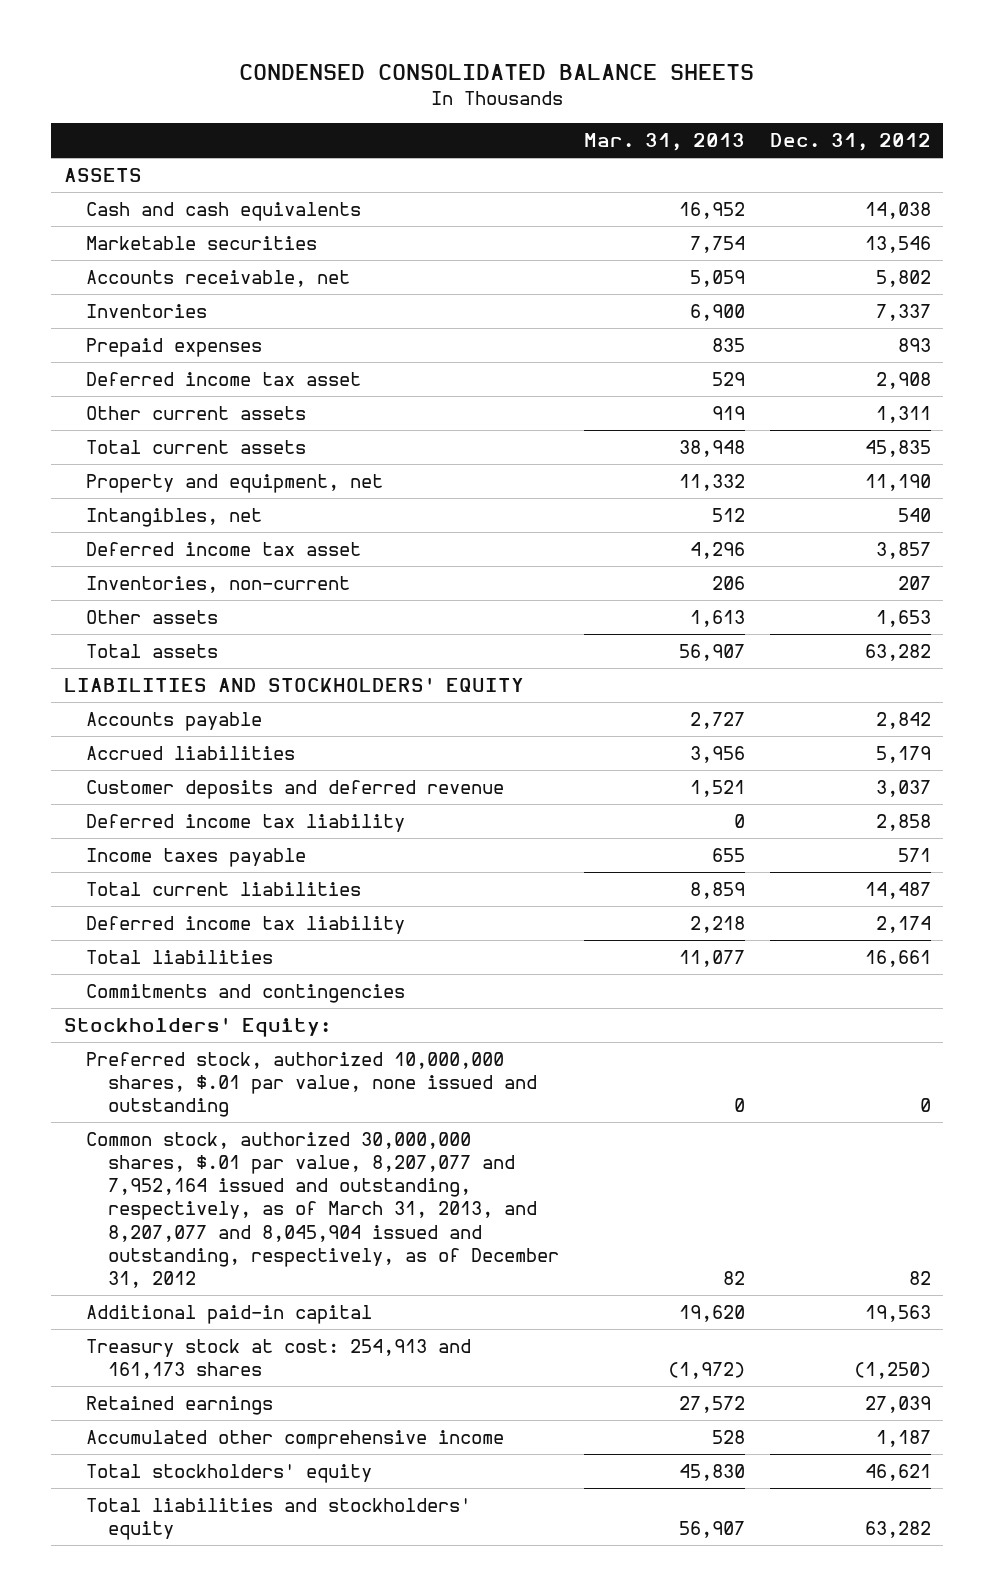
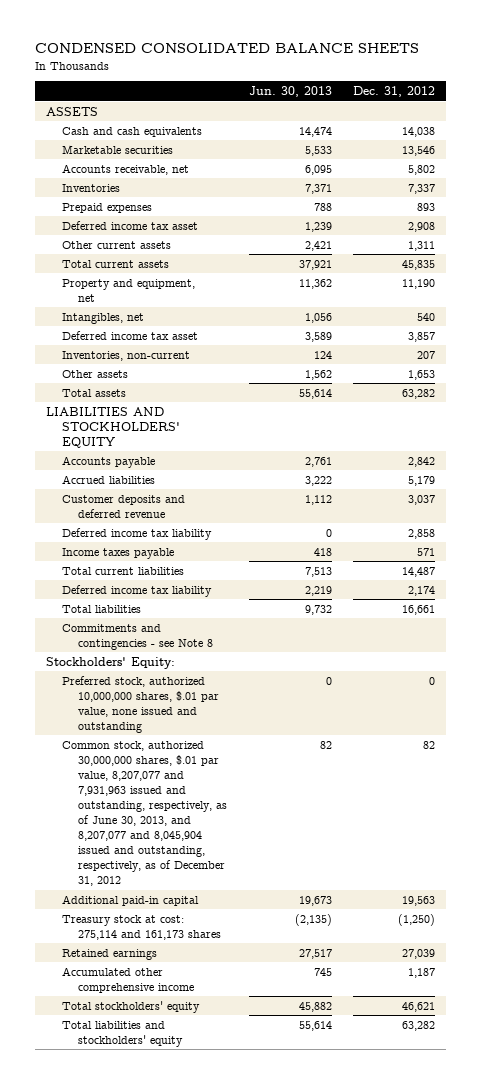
- | Mar. 31, 2013 | Dec. 31, 2012
+ | Jun. 30, 2013 | Dec. 31, 2012
- Commitments and contingencies
+ Commitments and contingencies - see Note 8
- Common stock, authorized 30,000,000 shares, $.01 par value, 8,207,077 and 7,952,164 issued and outstanding, respectively, as of March 31, 2013, and 8,207,077 and 8,045,904 issued and outstanding, respectively, as of December 31, 2012 | 82 | 82
+ Common stock, authorized 30,000,000 shares, $.01 par value, 8,207,077 and 7,931,963 issued and outstanding, respectively, as of June 30, 2013, and 8,207,077 and 8,045,904 issued and outstanding, respectively, as of December 31, 2012 | 82 | 82
- Treasury stock at cost: 254,913 and 161,173 shares | (1,972) | (1,250)
+ Treasury stock at cost: 275,114 and 161,173 shares | (2,135) | (1,250)

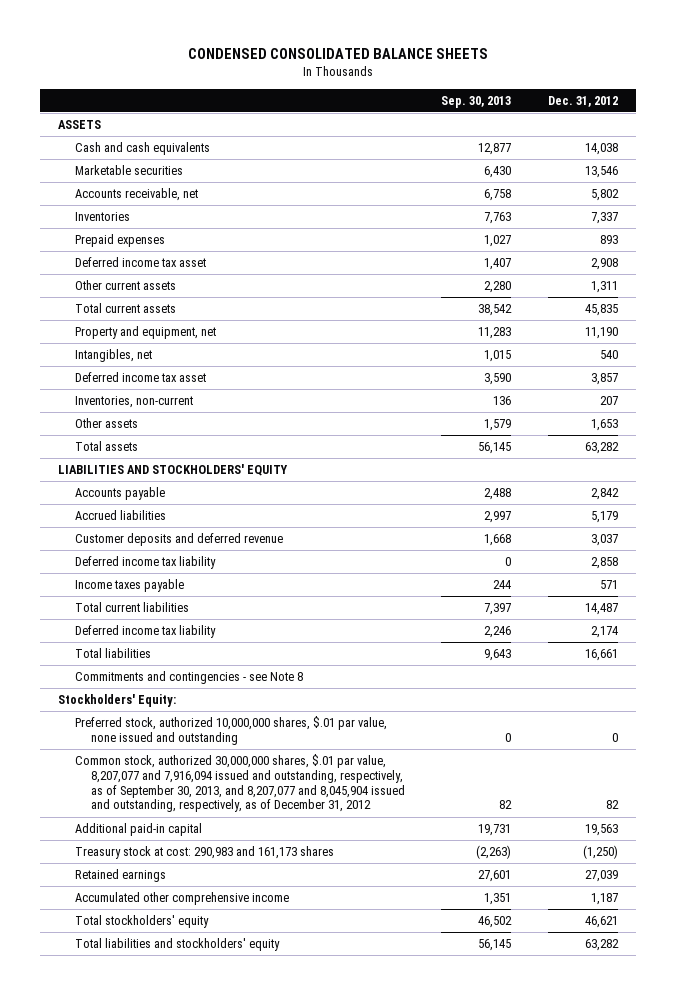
- | Jun. 30, 2013 | Dec. 31, 2012
+ | Sep. 30, 2013 | Dec. 31, 2012
- Common stock, authorized 30,000,000 shares, $.01 par value, 8,207,077 and 7,931,963 issued and outstanding, respectively, as of June 30, 2013, and 8,207,077 and 8,045,904 issued and outstanding, respectively, as of December 31, 2012 | 82 | 82
+ Common stock, authorized 30,000,000 shares, $.01 par value, 8,207,077 and 7,916,094 issued and outstanding, respectively, as of September 30, 2013, and 8,207,077 and 8,045,904 issued and outstanding, respectively, as of December 31, 2012 | 82 | 82
- Treasury stock at cost: 275,114 and 161,173 shares | (2,135) | (1,250)
+ Treasury stock at cost: 290,983 and 161,173 shares | (2,263) | (1,250)

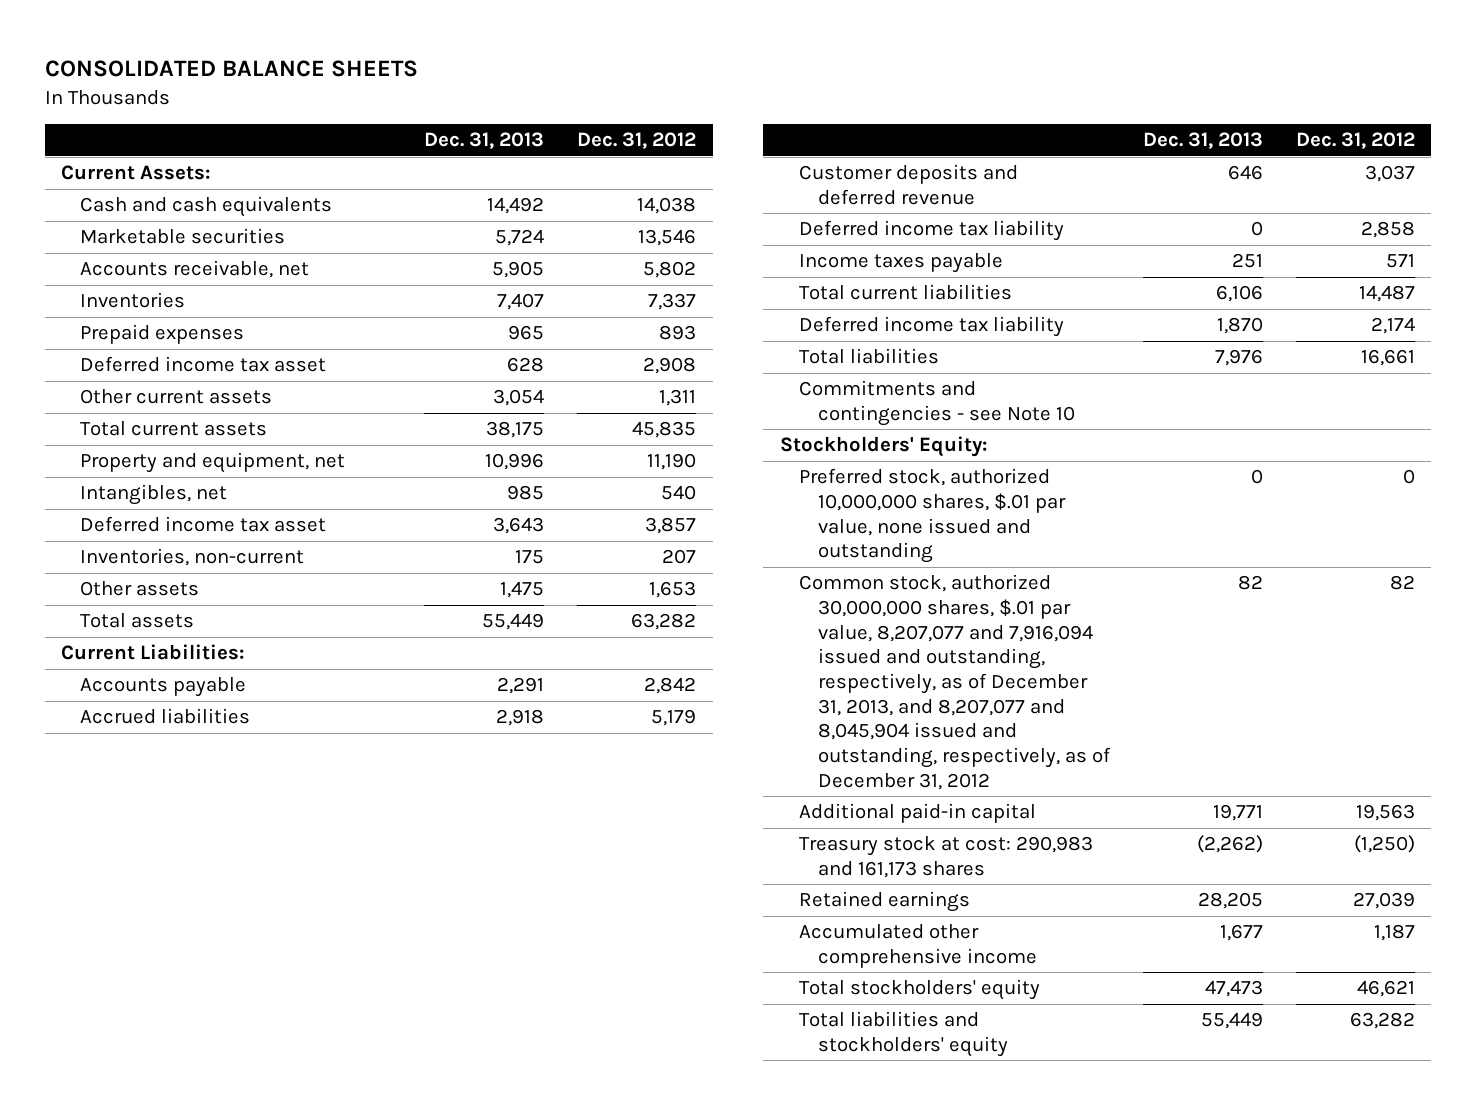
- CONDENSED CONSOLIDATED BALANCE SHEETS
+ CONSOLIDATED BALANCE SHEETS
- | Sep. 30, 2013 | Dec. 31, 2012
+ | Dec. 31, 2013 | Dec. 31, 2012
- ASSETS
+ Current Assets:
- LIABILITIES AND STOCKHOLDERS' EQUITY
+ Current Liabilities:
- Commitments and contingencies - see Note 8
+ Commitments and contingencies - see Note 10
- Common stock, authorized 30,000,000 shares, $.01 par value, 8,207,077 and 7,916,094 issued and outstanding, respectively, as of September 30, 2013, and 8,207,077 and 8,045,904 issued and outstanding, respectively, as of December 31, 2012 | 82 | 82
+ Common stock, authorized 30,000,000 shares, $.01 par value, 8,207,077 and 7,916,094 issued and outstanding, respectively, as of December 31, 2013, and 8,207,077 and 8,045,904 issued and outstanding, respectively, as of December 31, 2012 | 82 | 82

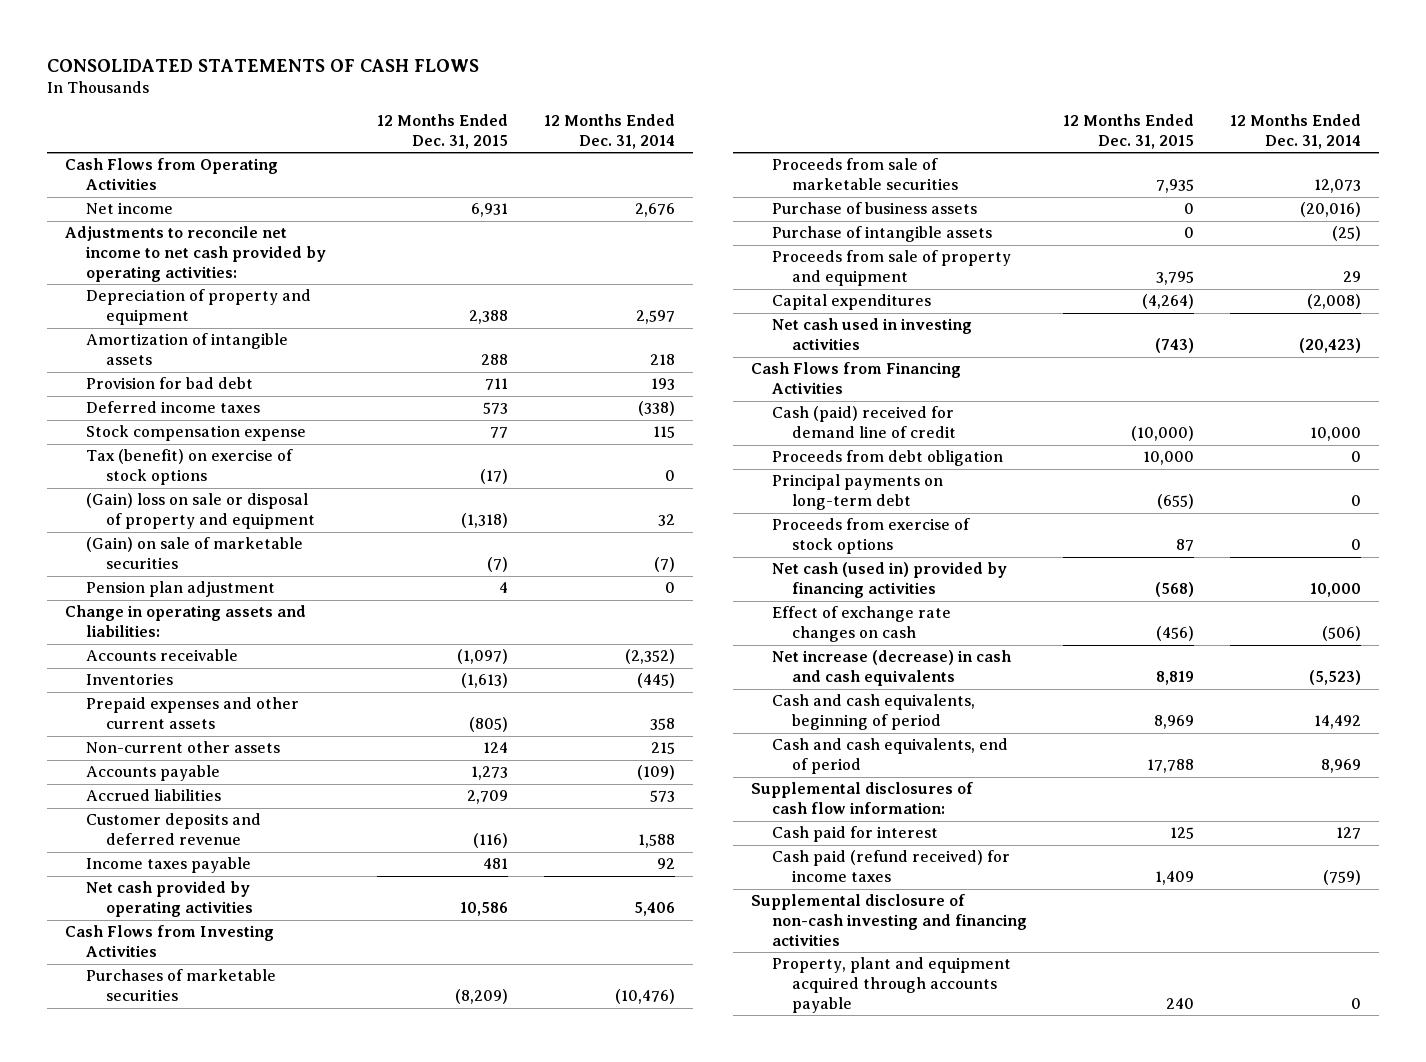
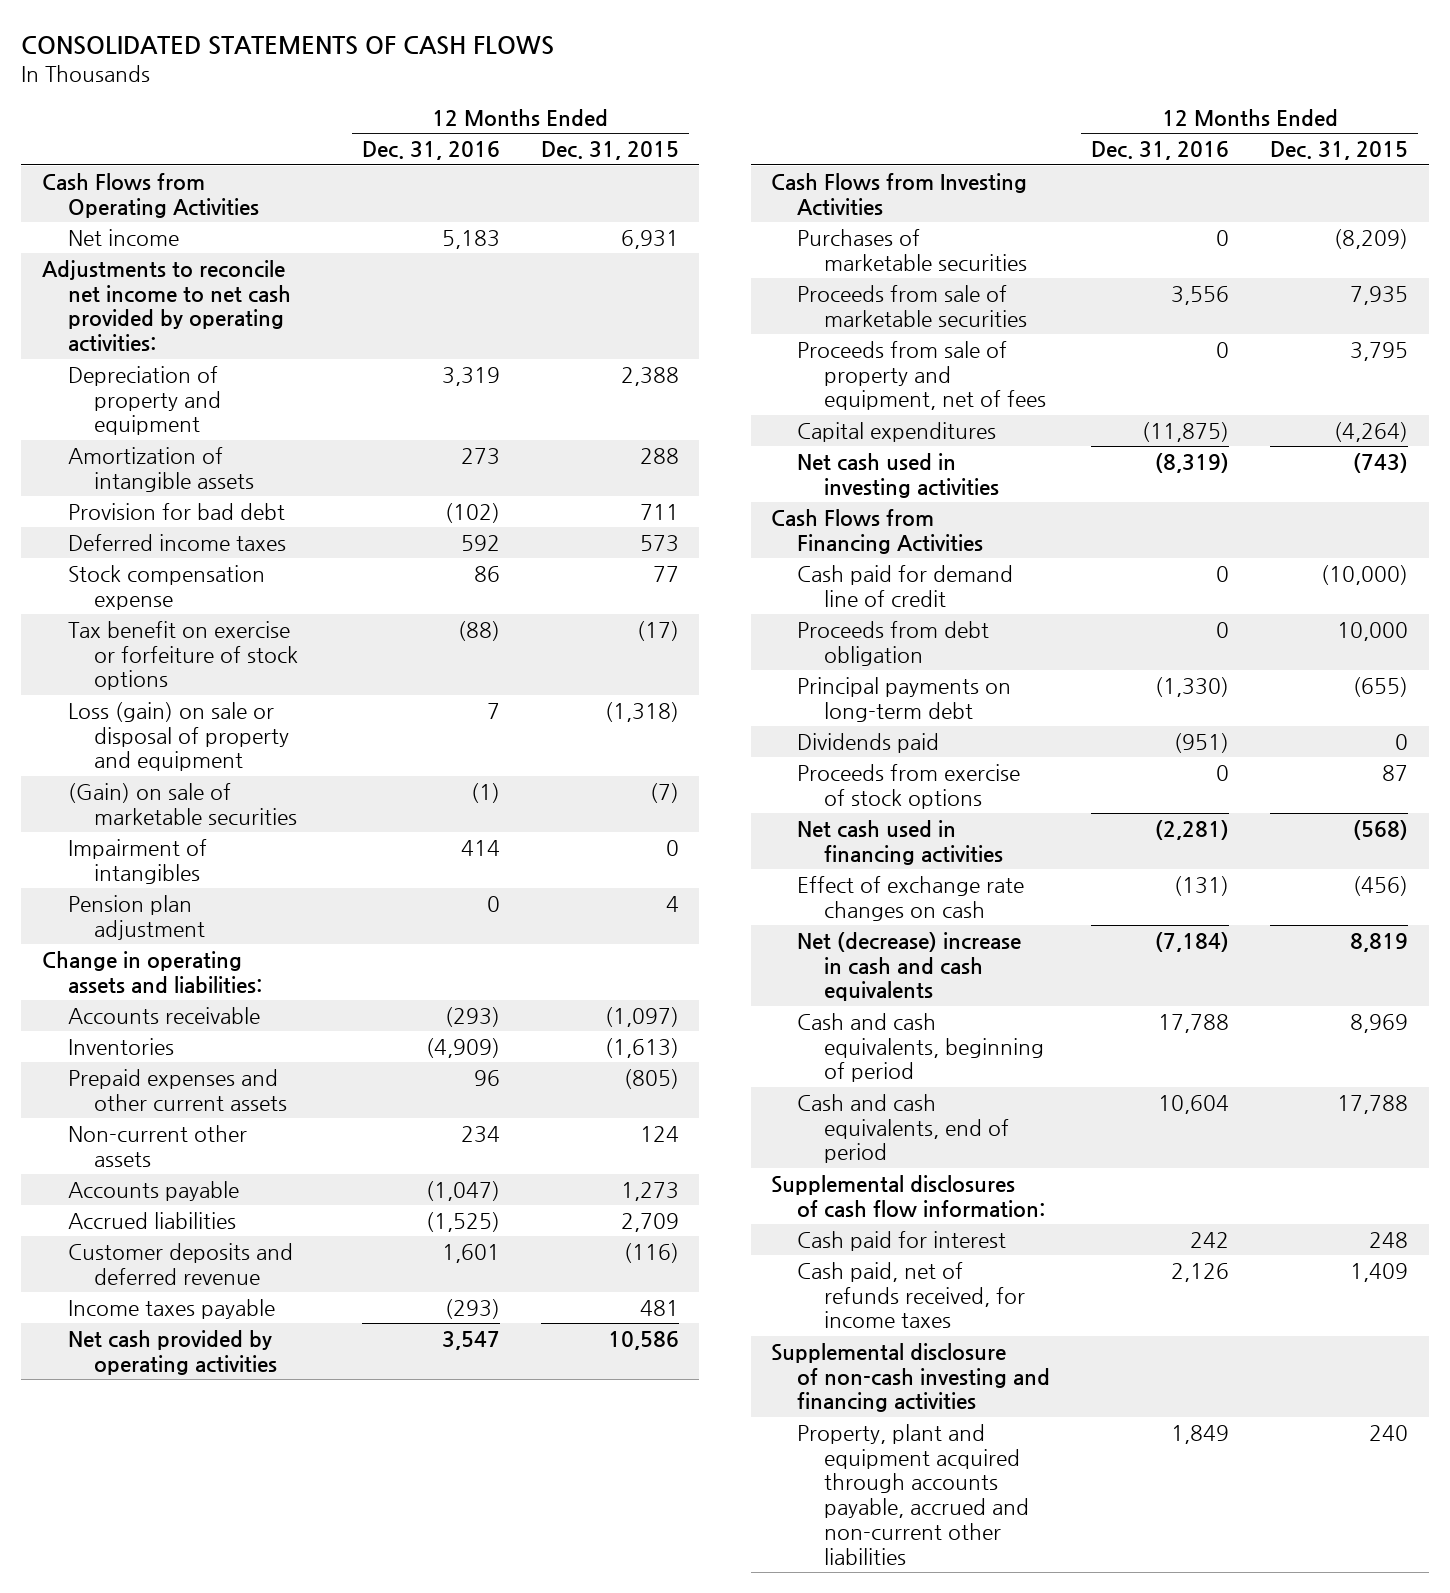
- | 12 Months Ended Dec. 31, 2015 | 12 Months Ended Dec. 31, 2014
+ | 12 Months Ended Dec. 31, 2016 | 12 Months Ended Dec. 31, 2015
- Tax (benefit) on exercise of stock options | (17) | 0
- (Gain) loss on sale or disposal of property and equipment | (1,318) | 32
+ Tax benefit on exercise or forfeiture of stock options | (88) | (17)
+ Loss (gain) on sale or disposal of property and equipment | 7 | (1,318)
+ Impairment of intangibles | 414 | 0
- Purchase of business assets | 0 | (20,016)
- Purchase of intangible assets | 0 | (25)
- Proceeds from sale of property and equipment | 3,795 | 29
+ Proceeds from sale of property and equipment, net of fees | 0 | 3,795
- Cash (paid) received for demand line of credit | (10,000) | 10,000
+ Cash paid for demand line of credit | 0 | (10,000)
+ Dividends paid | (951) | 0
- Net cash (used in) provided by financing activities | (568) | 10,000
+ Net cash used in financing activities | (2,281) | (568)
- Net increase (decrease) in cash and cash equivalents | 8,819 | (5,523)
+ Net (decrease) increase in cash and cash equivalents | (7,184) | 8,819
- Cash paid for interest | 125 | 127
- Cash paid (refund received) for income taxes | 1,409 | (759)
+ Cash paid for interest | 242 | 248
+ Cash paid, net of refunds received, for income taxes | 2,126 | 1,409
- Property, plant and equipment acquired through accounts payable | 240 | 0
+ Property, plant and equipment acquired through accounts payable, accrued and non-current other liabilities | 1,849 | 240

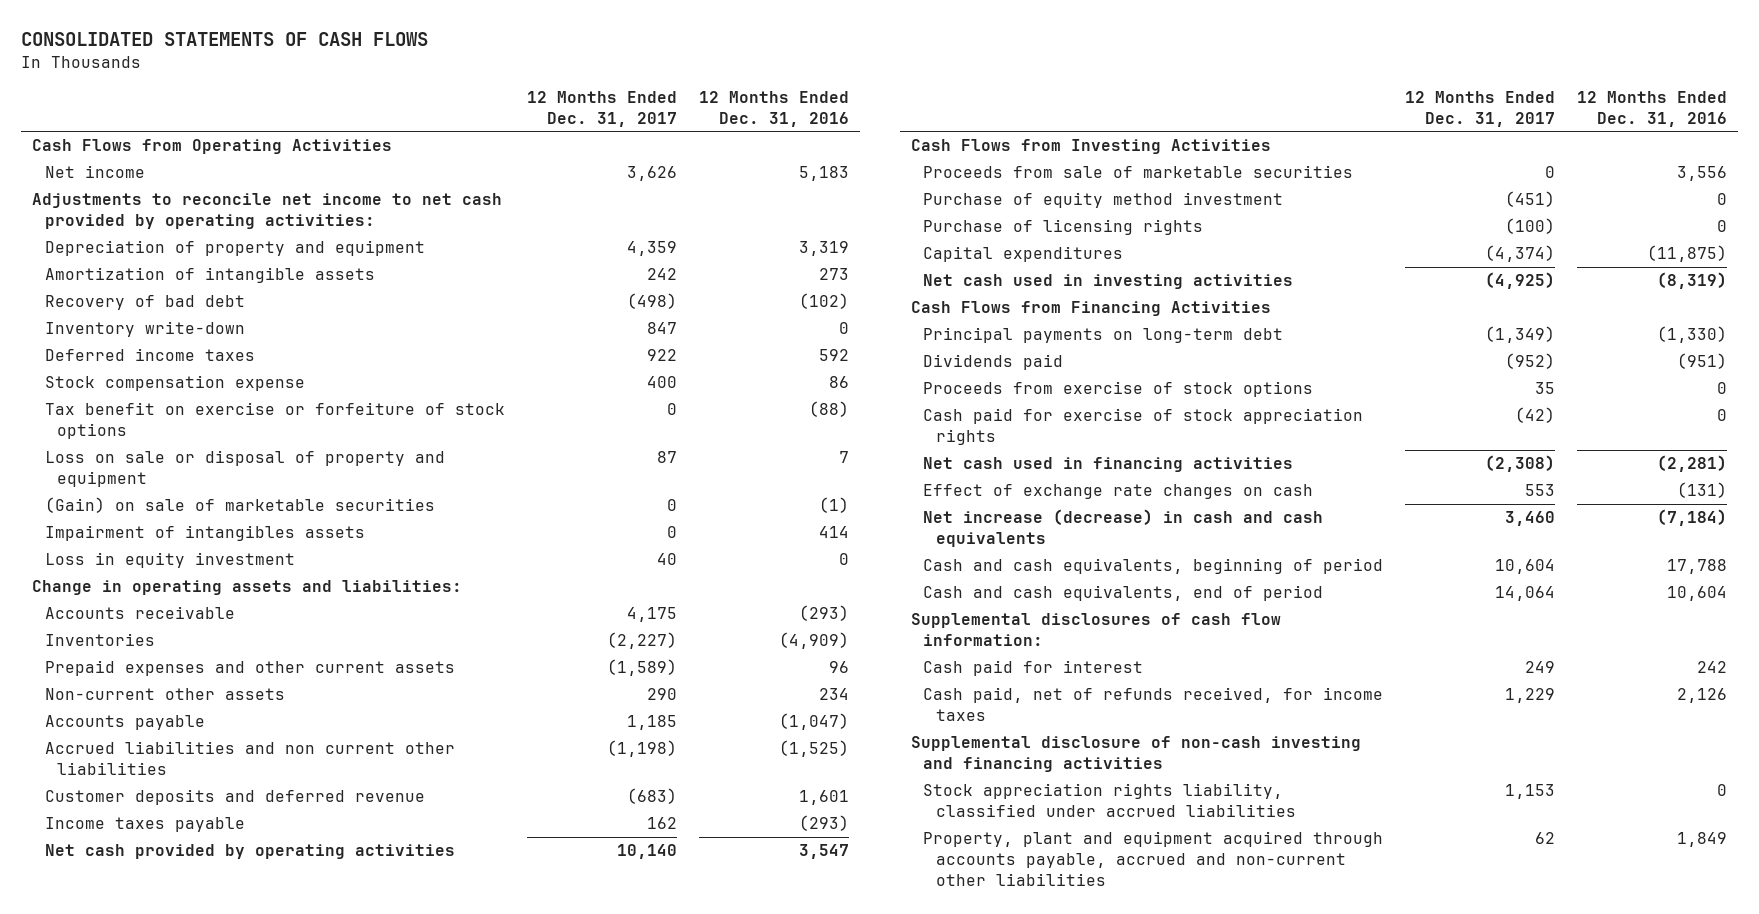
- | 12 Months Ended Dec. 31, 2016 | 12 Months Ended Dec. 31, 2015
+ | 12 Months Ended Dec. 31, 2017 | 12 Months Ended Dec. 31, 2016
- Provision for bad debt | (102) | 711
+ Recovery of bad debt | (498) | (102)
+ Inventory write-down | 847 | 0
- Loss (gain) on sale or disposal of property and equipment | 7 | (1,318)
+ Loss on sale or disposal of property and equipment | 87 | 7
- Impairment of intangibles | 414 | 0
- Pension plan adjustment | 0 | 4
+ Impairment of intangibles assets | 0 | 414
+ Loss in equity investment | 40 | 0
- Accrued liabilities | (1,525) | 2,709
+ Accrued liabilities and non current other liabilities | (1,198) | (1,525)
- Purchases of marketable securities | 0 | (8,209)
- Proceeds from sale of property and equipment, net of fees | 0 | 3,795
+ Purchase of equity method investment | (451) | 0
+ Purchase of licensing rights | (100) | 0
- Cash paid for demand line of credit | 0 | (10,000)
- Proceeds from debt obligation | 0 | 10,000
+ Cash paid for exercise of stock appreciation rights | (42) | 0
- Net (decrease) increase in cash and cash equivalents | (7,184) | 8,819
+ Net increase (decrease) in cash and cash equivalents | 3,460 | (7,184)
+ Stock appreciation rights liability, classified under accrued liabilities | 1,153 | 0

